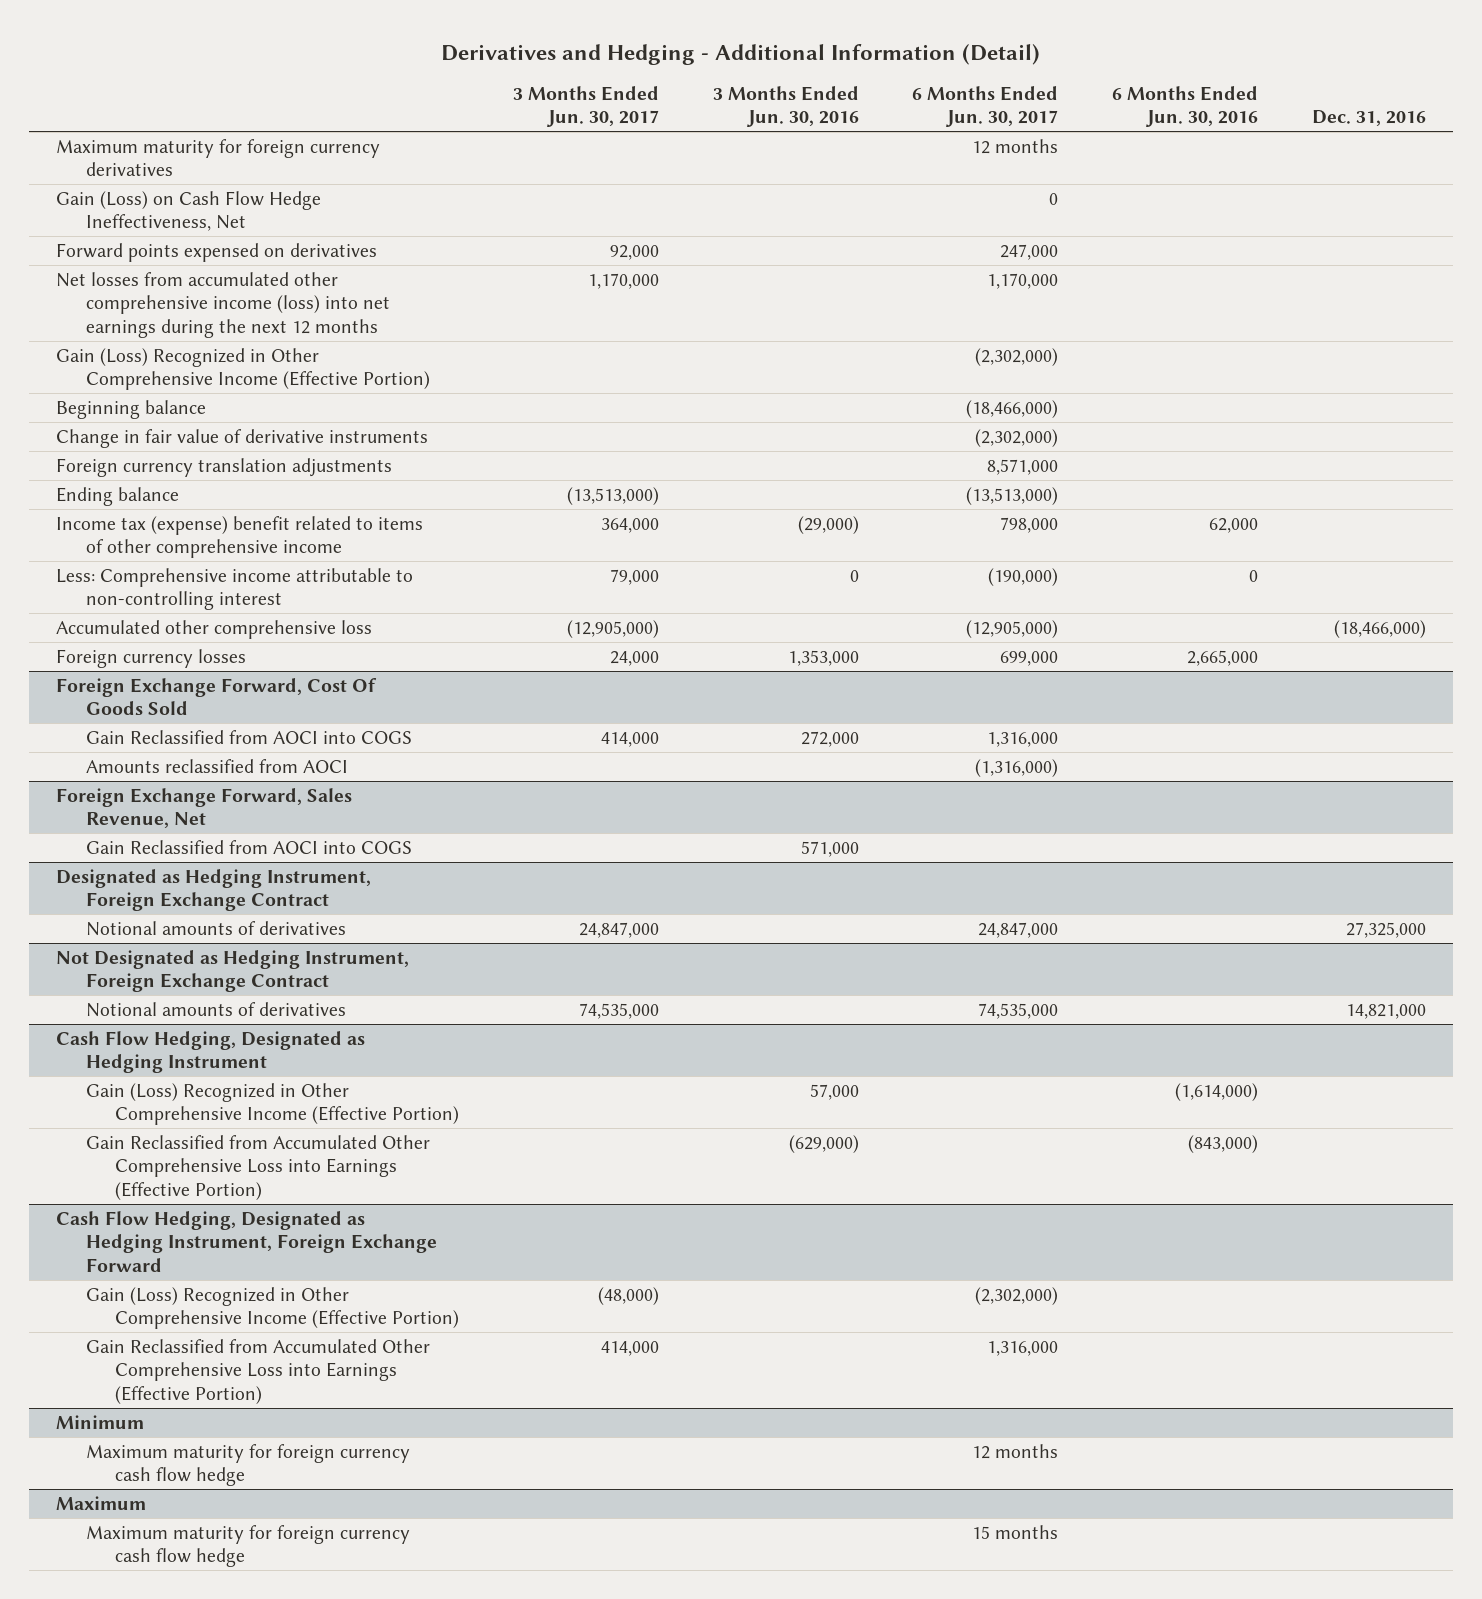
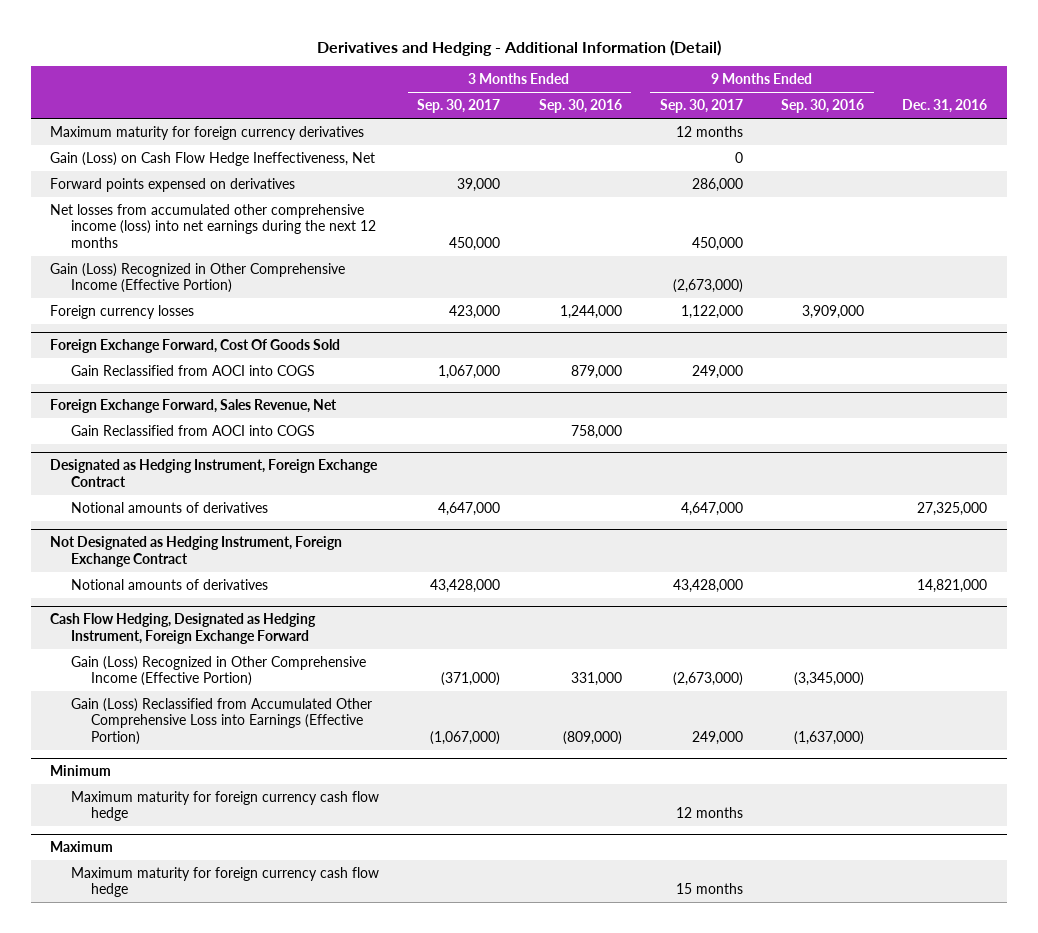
- | 3 Months Ended Jun. 30, 2017 | 3 Months Ended Jun. 30, 2016 | 6 Months Ended Jun. 30, 2017 | 6 Months Ended Jun. 30, 2016 | Dec. 31, 2016
+ | 3 Months Ended Sep. 30, 2017 | 3 Months Ended Sep. 30, 2016 | 9 Months Ended Sep. 30, 2017 | 9 Months Ended Sep. 30, 2016 | Dec. 31, 2016
- Beginning balance | | | (18,466,000) | |
- Change in fair value of derivative instruments | | | (2,302,000) | |
- Foreign currency translation adjustments | | | 8,571,000 | |
- Ending balance | (13,513,000) | | (13,513,000) | |
- Income tax (expense) benefit related to items of other comprehensive income | 364,000 | (29,000) | 798,000 | 62,000 |
- Less: Comprehensive income attributable to non-controlling interest | 79,000 | 0 | (190,000) | 0 |
- Accumulated other comprehensive loss | (12,905,000) | | (12,905,000) | | (18,466,000)
@ Foreign Exchange Forward, Cost Of Goods Sold
- Amounts reclassified from AOCI | | | (1,316,000) | |
- Cash Flow Hedging, Designated as Hedging Instrument
- Gain (Loss) Recognized in Other Comprehensive Income (Effective Portion) | | 57,000 | | (1,614,000) |
- Gain Reclassified from Accumulated Other Comprehensive Loss into Earnings (Effective Portion) | | (629,000) | | (843,000) |
@ Cash Flow Hedging, Designated as Hedging Instrument, Foreign Exchange Forward
- Gain Reclassified from Accumulated Other Comprehensive Loss into Earnings (Effective Portion) | 414,000 | | 1,316,000 | |
+ Gain (Loss) Reclassified from Accumulated Other Comprehensive Loss into Earnings (Effective Portion) | (1,067,000) | (809,000) | 249,000 | (1,637,000) |

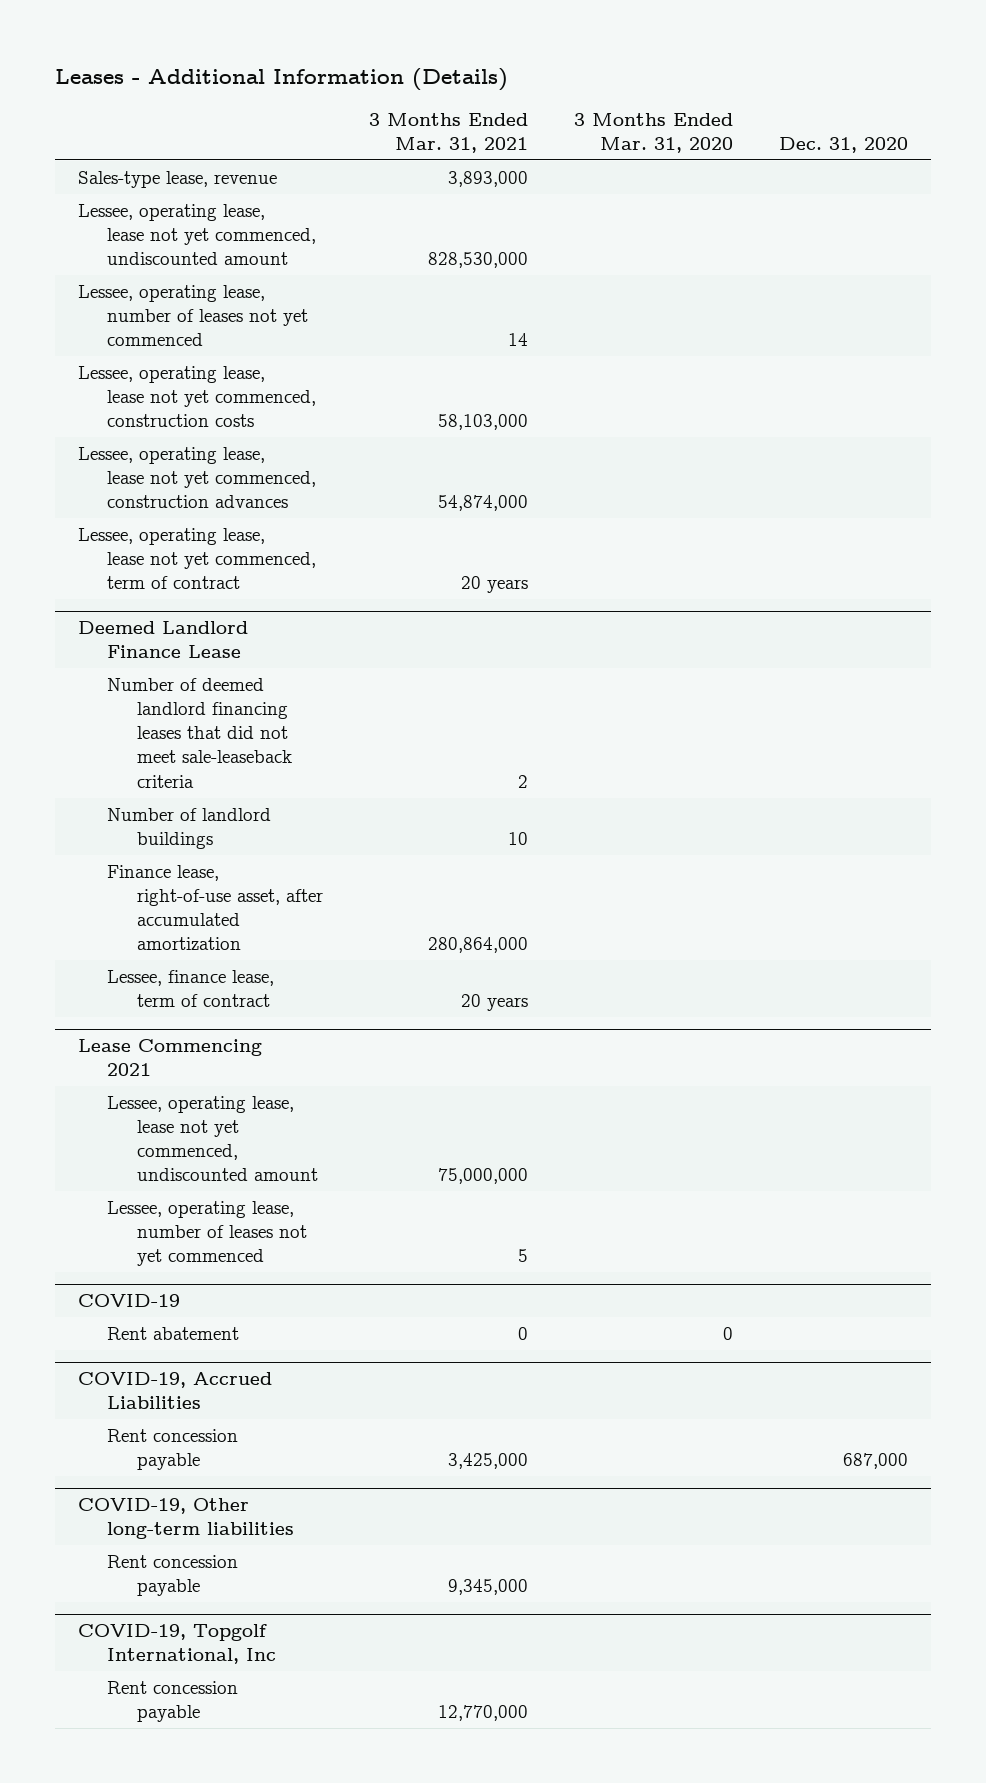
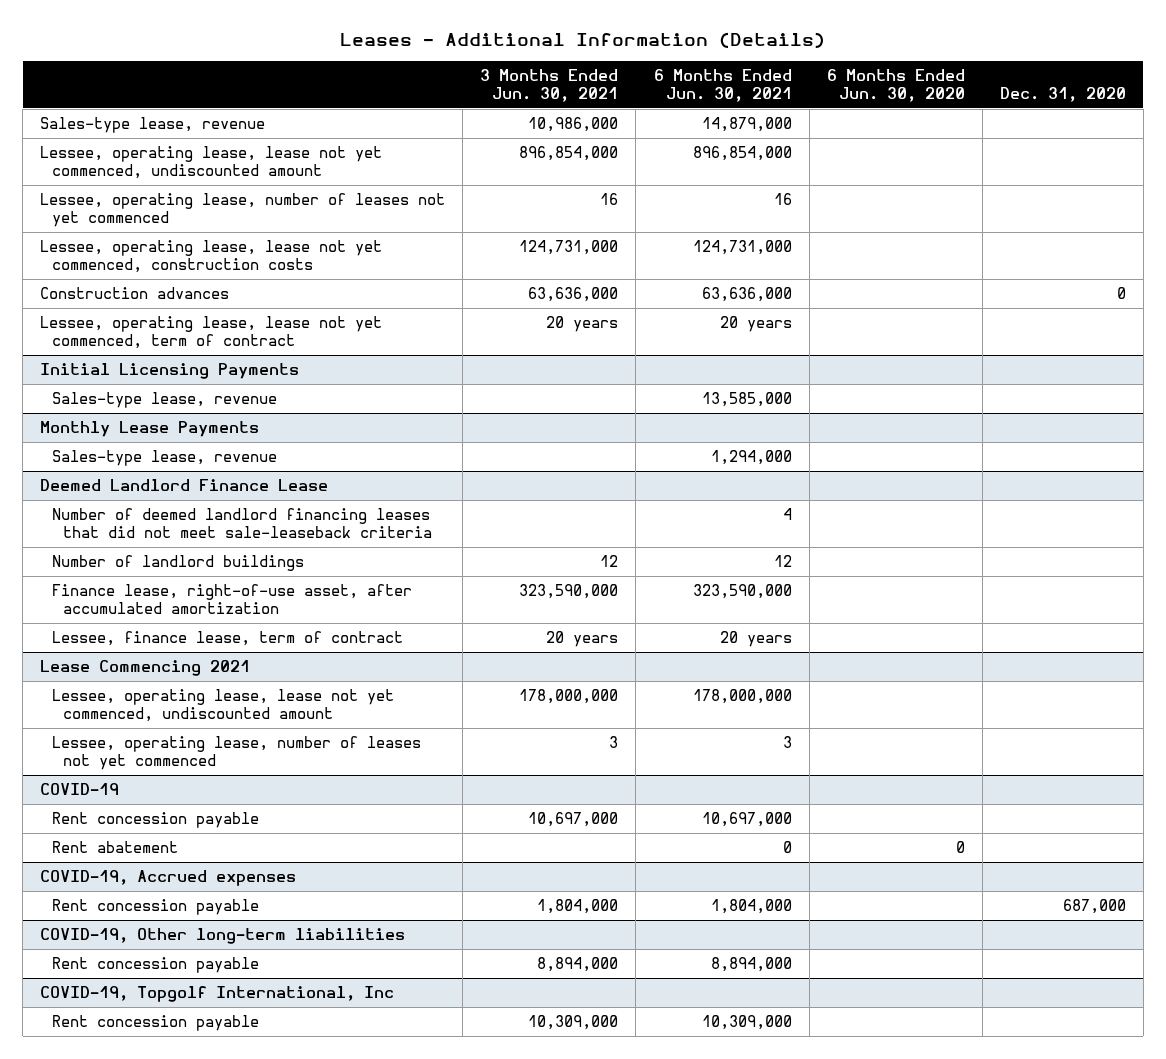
- | 3 Months Ended Mar. 31, 2021 | 3 Months Ended Mar. 31, 2020 | Dec. 31, 2020
+ | 3 Months Ended Jun. 30, 2021 | 6 Months Ended Jun. 30, 2021 | 6 Months Ended Jun. 30, 2020 | Dec. 31, 2020
- Lessee, operating lease, lease not yet commenced, construction advances | 54,874,000 | |
+ Construction advances | 63,636,000 | 63,636,000 | | 0
+ Initial Licensing Payments
+ Sales-type lease, revenue | | 13,585,000 | |
+ Monthly Lease Payments
+ Sales-type lease, revenue | | 1,294,000 | |
@ COVID-19
+ Rent concession payable | 10,697,000 | 10,697,000 | |
- COVID-19, Accrued Liabilities
+ COVID-19, Accrued expenses

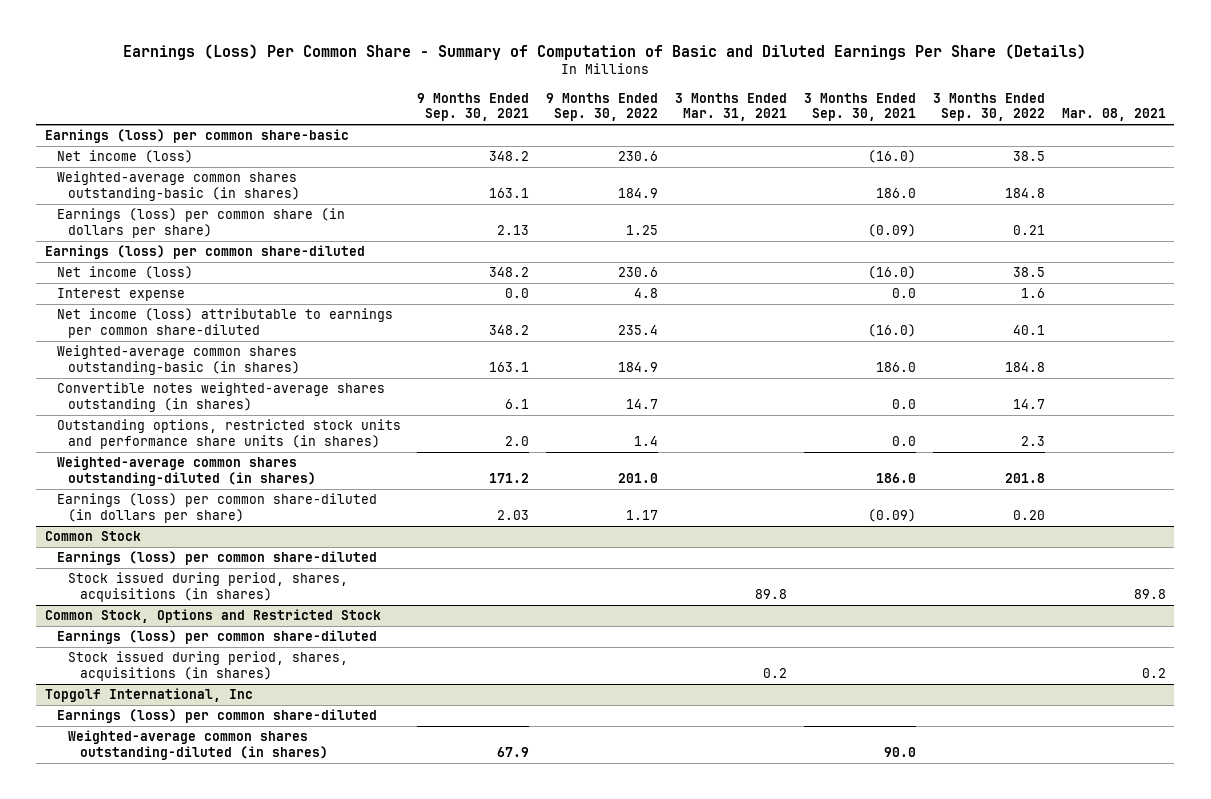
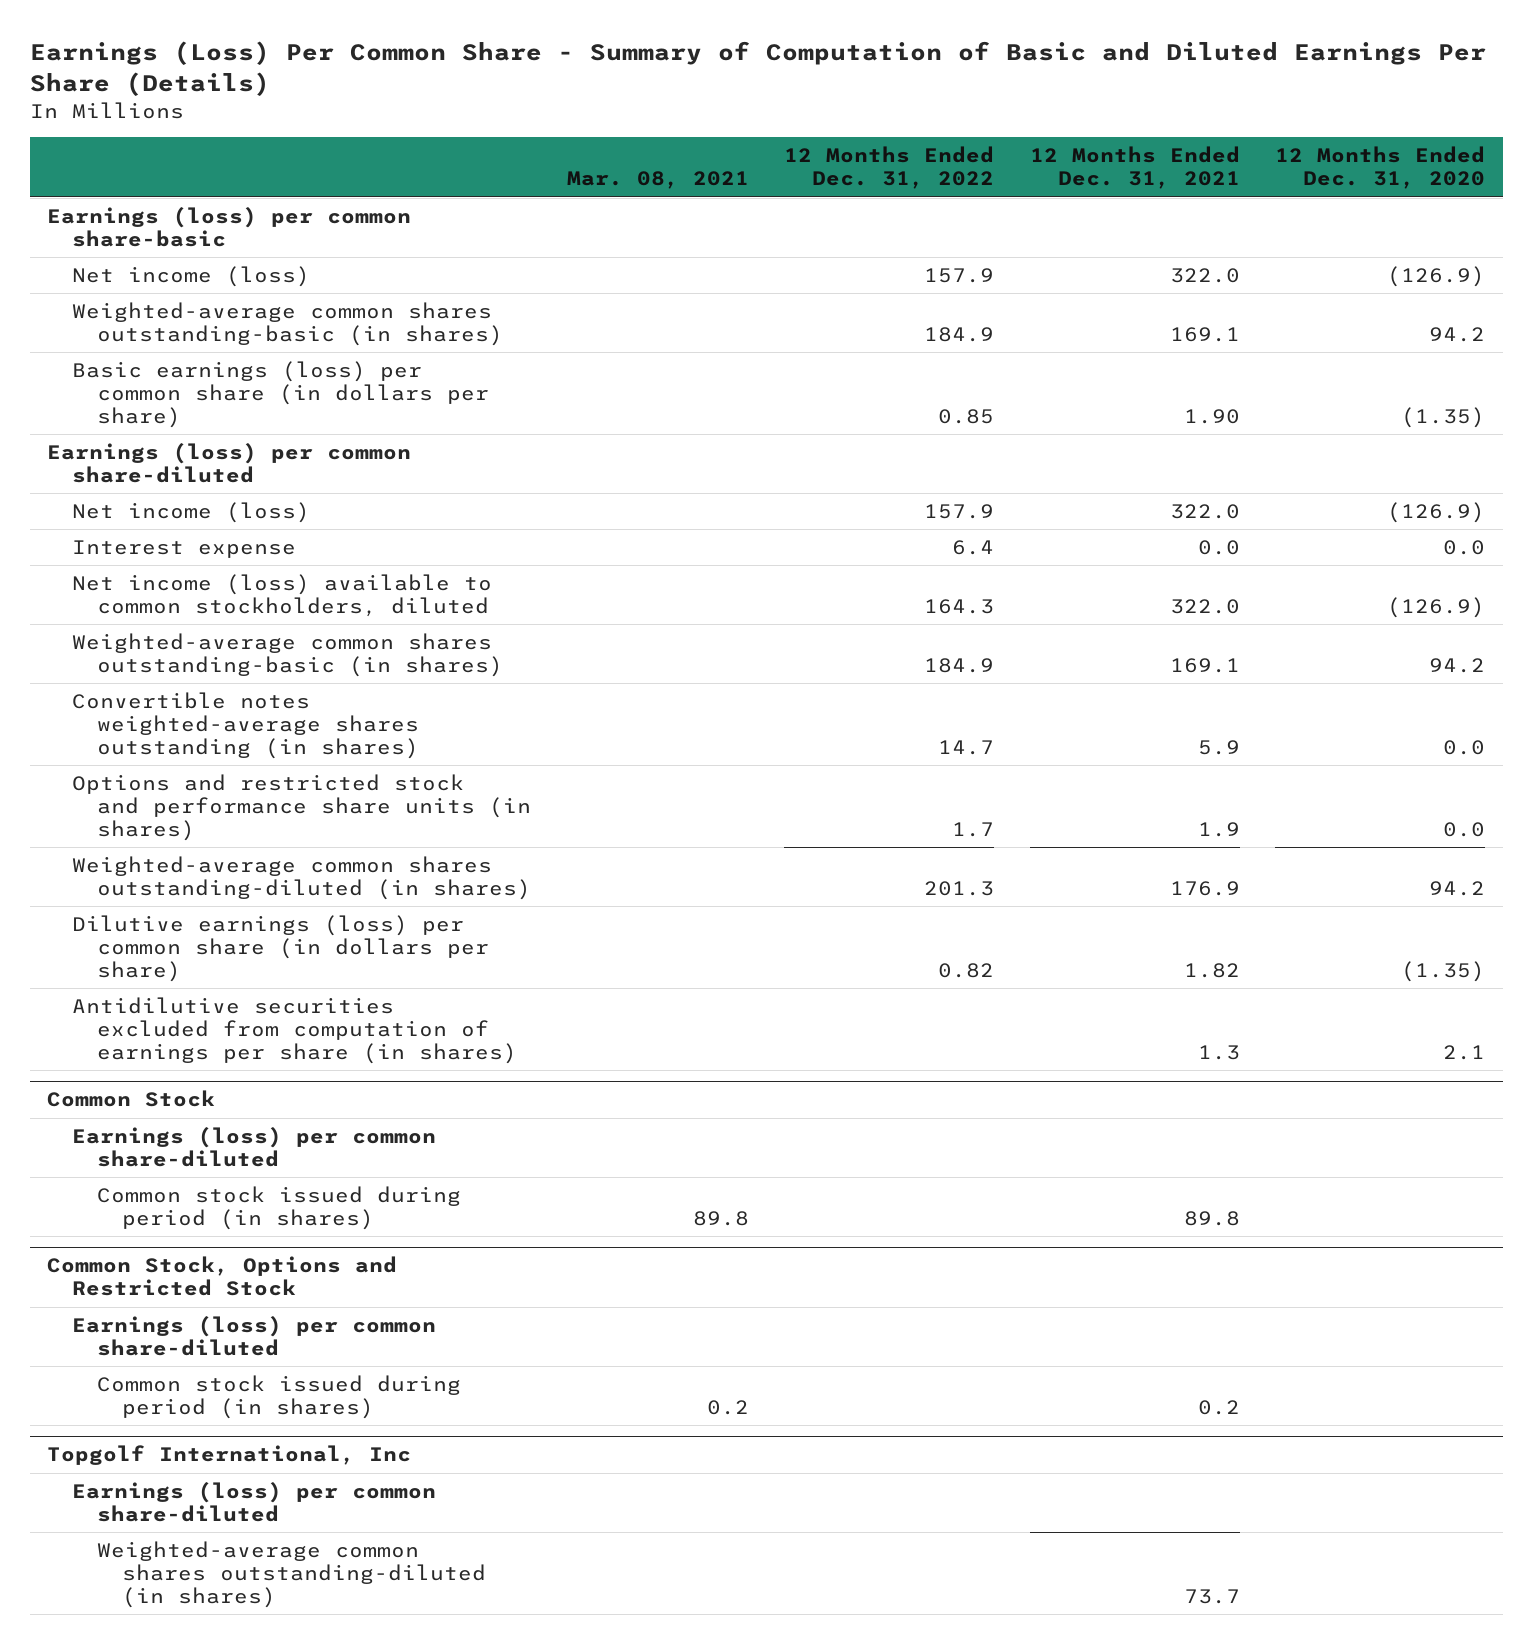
- | 9 Months Ended Sep. 30, 2021 | 9 Months Ended Sep. 30, 2022 | 3 Months Ended Mar. 31, 2021 | 3 Months Ended Sep. 30, 2021 | 3 Months Ended Sep. 30, 2022 | Mar. 08, 2021
+ | Mar. 08, 2021 | 12 Months Ended Dec. 31, 2022 | 12 Months Ended Dec. 31, 2021 | 12 Months Ended Dec. 31, 2020
- Earnings (loss) per common share (in dollars per share) | 2.13 | 1.25 | | (0.09) | 0.21 |
+ Basic earnings (loss) per common share (in dollars per share) | | 0.85 | 1.90 | (1.35)
- Net income (loss) attributable to earnings per common share-diluted | 348.2 | 235.4 | | (16.0) | 40.1 |
+ Net income (loss) available to common stockholders, diluted | | 164.3 | 322.0 | (126.9)
- Outstanding options, restricted stock units and performance share units (in shares) | 2.0 | 1.4 | | 0.0 | 2.3 |
+ Options and restricted stock and performance share units (in shares) | | 1.7 | 1.9 | 0.0
- Earnings (loss) per common share-diluted (in dollars per share) | 2.03 | 1.17 | | (0.09) | 0.20 |
+ Dilutive earnings (loss) per common share (in dollars per share) | | 0.82 | 1.82 | (1.35)
+ Antidilutive securities excluded from computation of earnings per share (in shares) | | | 1.3 | 2.1
@ Common Stock
- Stock issued during period, shares, acquisitions (in shares) | | | 89.8 | | | 89.8
+ Common stock issued during period (in shares) | 89.8 | | 89.8 |
@ Common Stock, Options and Restricted Stock
- Stock issued during period, shares, acquisitions (in shares) | | | 0.2 | | | 0.2
+ Common stock issued during period (in shares) | 0.2 | | 0.2 |

